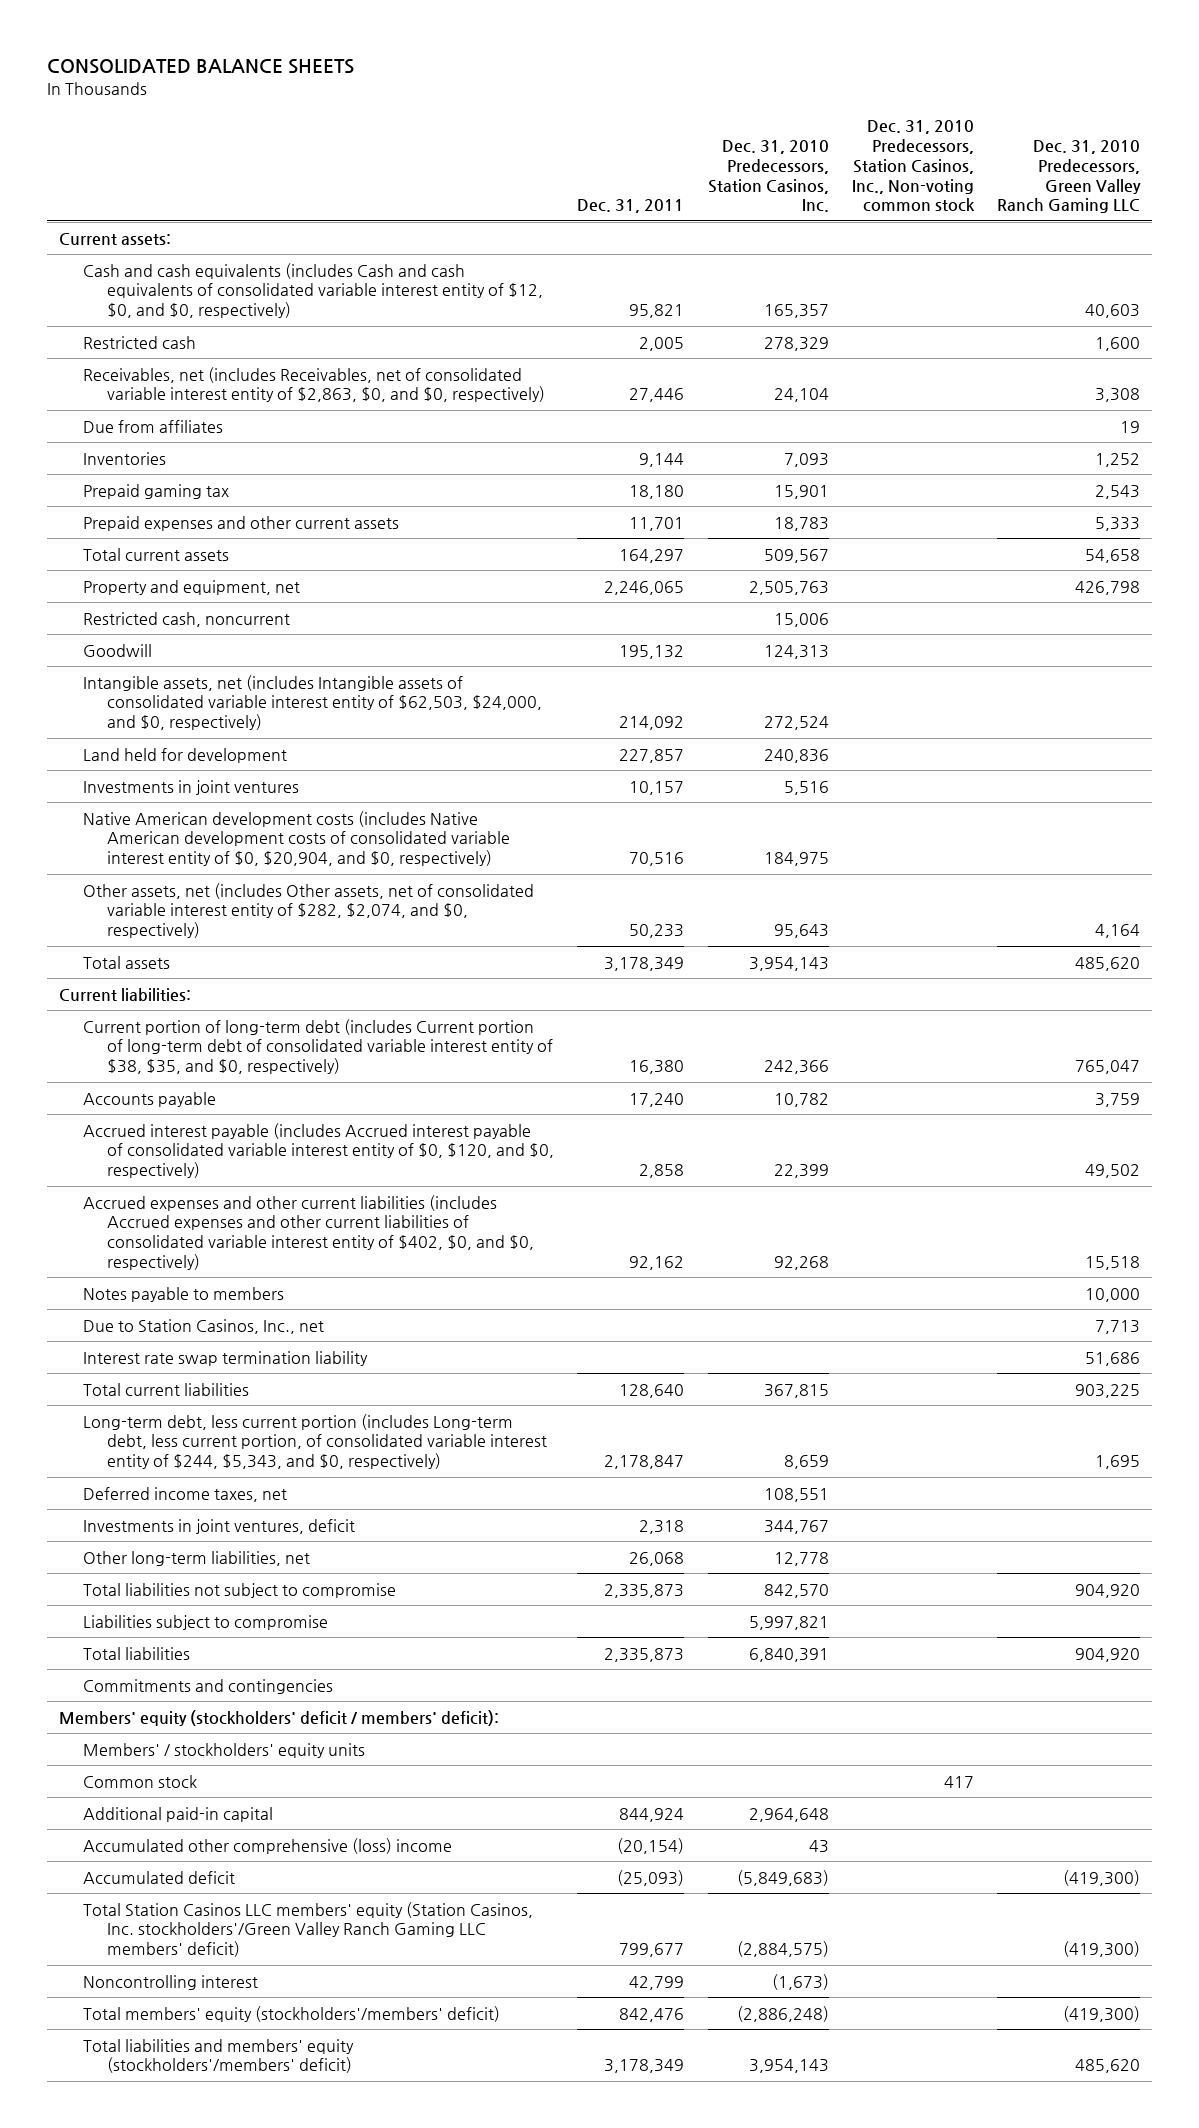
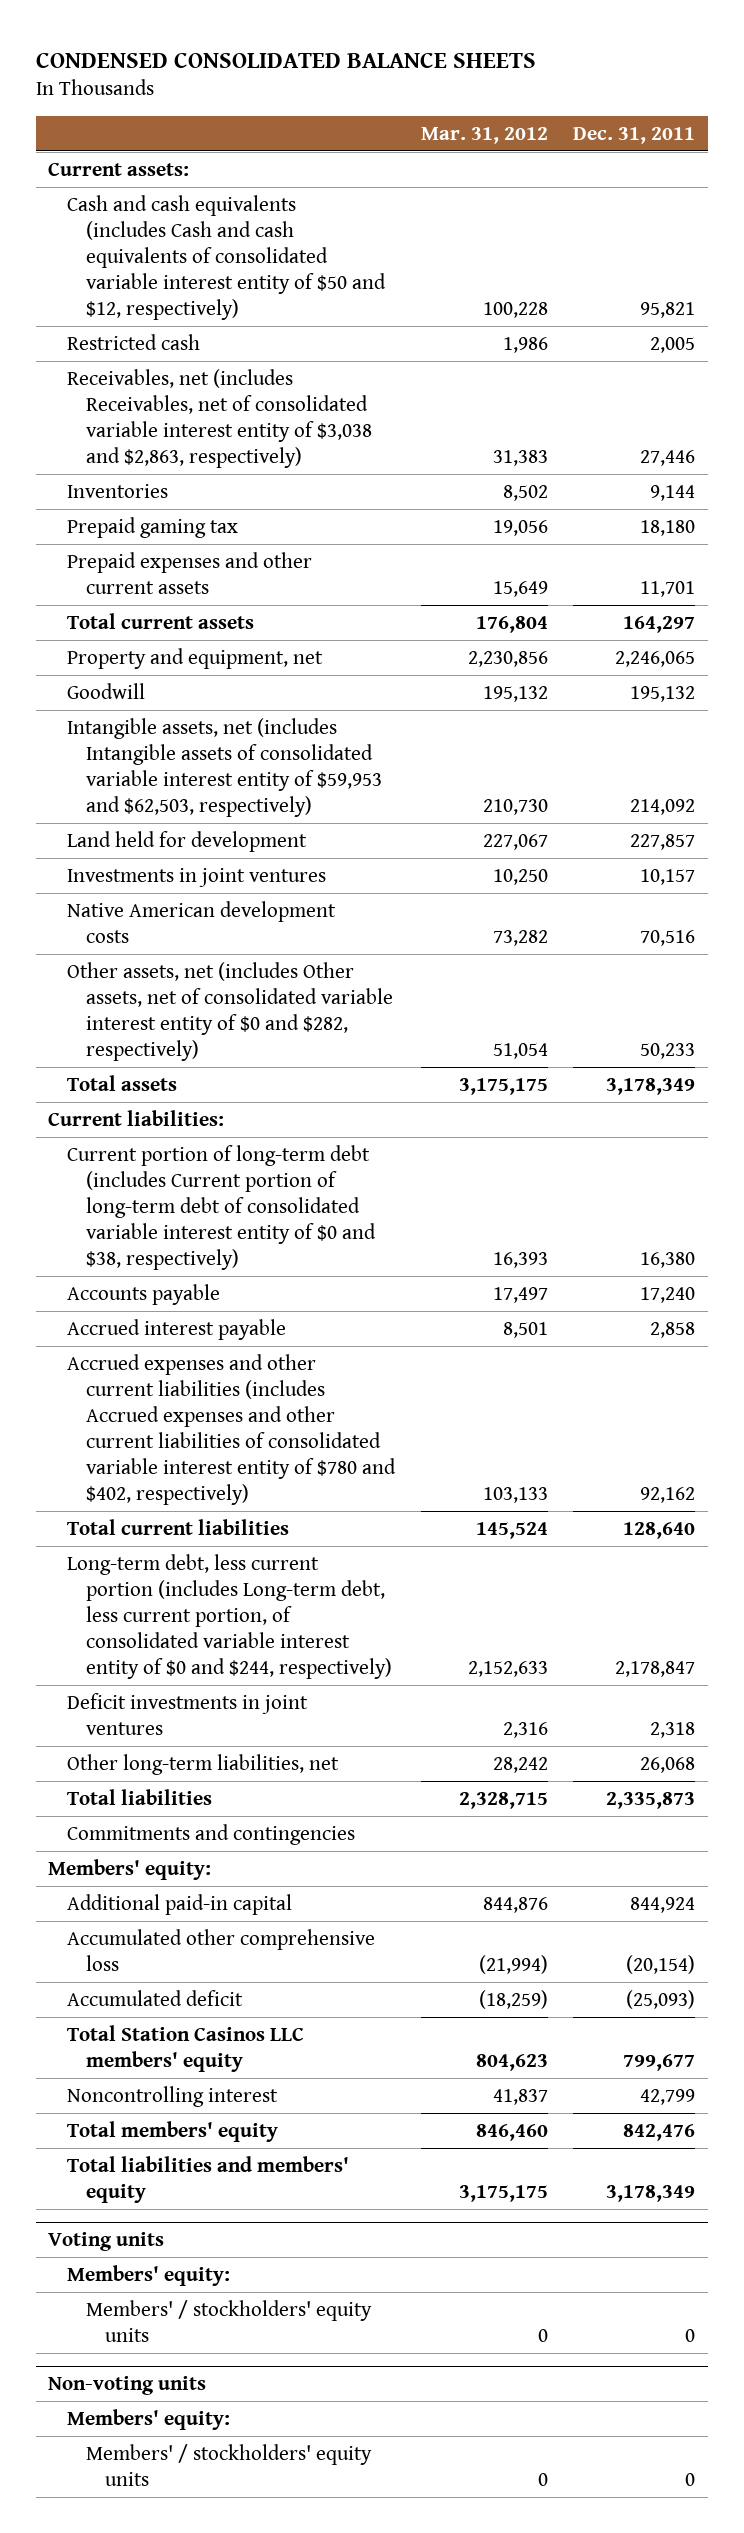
- CONSOLIDATED BALANCE SHEETS
+ CONDENSED CONSOLIDATED BALANCE SHEETS
- | Dec. 31, 2011 | Dec. 31, 2010 Predecessors, Station Casinos, Inc. | Dec. 31, 2010 Predecessors, Station Casinos, Inc., Non-voting common stock | Dec. 31, 2010 Predecessors, Green Valley Ranch Gaming LLC
+ | Mar. 31, 2012 | Dec. 31, 2011
- Cash and cash equivalents (includes Cash and cash equivalents of consolidated variable interest entity of $12, $0, and $0, respectively) | 95,821 | 165,357 | | 40,603
+ Cash and cash equivalents (includes Cash and cash equivalents of consolidated variable interest entity of $50 and $12, respectively) | 100,228 | 95,821
- Receivables, net (includes Receivables, net of consolidated variable interest entity of $2,863, $0, and $0, respectively) | 27,446 | 24,104 | | 3,308
- Due from affiliates | | | | 19
+ Receivables, net (includes Receivables, net of consolidated variable interest entity of $3,038 and $2,863, respectively) | 31,383 | 27,446
- Restricted cash, noncurrent | | 15,006 | |
- Intangible assets, net (includes Intangible assets of consolidated variable interest entity of $62,503, $24,000, and $0, respectively) | 214,092 | 272,524 | |
+ Intangible assets, net (includes Intangible assets of consolidated variable interest entity of $59,953 and $62,503, respectively) | 210,730 | 214,092
- Native American development costs (includes Native American development costs of consolidated variable interest entity of $0, $20,904, and $0, respectively) | 70,516 | 184,975 | |
- Other assets, net (includes Other assets, net of consolidated variable interest entity of $282, $2,074, and $0, respectively) | 50,233 | 95,643 | | 4,164
+ Native American development costs | 73,282 | 70,516
+ Other assets, net (includes Other assets, net of consolidated variable interest entity of $0 and $282, respectively) | 51,054 | 50,233
- Current portion of long-term debt (includes Current portion of long-term debt of consolidated variable interest entity of $38, $35, and $0, respectively) | 16,380 | 242,366 | | 765,047
+ Current portion of long-term debt (includes Current portion of long-term debt of consolidated variable interest entity of $0 and $38, respectively) | 16,393 | 16,380
- Accrued interest payable (includes Accrued interest payable of consolidated variable interest entity of $0, $120, and $0, respectively) | 2,858 | 22,399 | | 49,502
- Accrued expenses and other current liabilities (includes Accrued expenses and other current liabilities of consolidated variable interest entity of $402, $0, and $0, respectively) | 92,162 | 92,268 | | 15,518
- Notes payable to members | | | | 10,000
- Due to Station Casinos, Inc., net | | | | 7,713
- Interest rate swap termination liability | | | | 51,686
+ Accrued interest payable | 8,501 | 2,858
+ Accrued expenses and other current liabilities (includes Accrued expenses and other current liabilities of consolidated variable interest entity of $780 and $402, respectively) | 103,133 | 92,162
- Long-term debt, less current portion (includes Long-term debt, less current portion, of consolidated variable interest entity of $244, $5,343, and $0, respectively) | 2,178,847 | 8,659 | | 1,695
- Deferred income taxes, net | | 108,551 | |
- Investments in joint ventures, deficit | 2,318 | 344,767 | |
+ Long-term debt, less current portion (includes Long-term debt, less current portion, of consolidated variable interest entity of $0 and $244, respectively) | 2,152,633 | 2,178,847
+ Deficit investments in joint ventures | 2,316 | 2,318
- Total liabilities not subject to compromise | 2,335,873 | 842,570 | | 904,920
- Liabilities subject to compromise | | 5,997,821 | |
- Members' equity (stockholders' deficit / members' deficit):
- Members' / stockholders' equity units
- Common stock | | | 417 |
+ Members' equity:
- Accumulated other comprehensive (loss) income | (20,154) | 43 | |
+ Accumulated other comprehensive loss | (21,994) | (20,154)
- Total Station Casinos LLC members' equity (Station Casinos, Inc. stockholders'/Green Valley Ranch Gaming LLC members' deficit) | 799,677 | (2,884,575) | | (419,300)
+ Total Station Casinos LLC members' equity | 804,623 | 799,677
- Total members' equity (stockholders'/members' deficit) | 842,476 | (2,886,248) | | (419,300)
- Total liabilities and members' equity (stockholders'/members' deficit) | 3,178,349 | 3,954,143 | | 485,620
+ Total members' equity | 846,460 | 842,476
+ Total liabilities and members' equity | 3,175,175 | 3,178,349
+ Voting units
+ Members' equity:
+ Members' / stockholders' equity units | 0 | 0
+ Non-voting units
+ Members' equity:
+ Members' / stockholders' equity units | 0 | 0

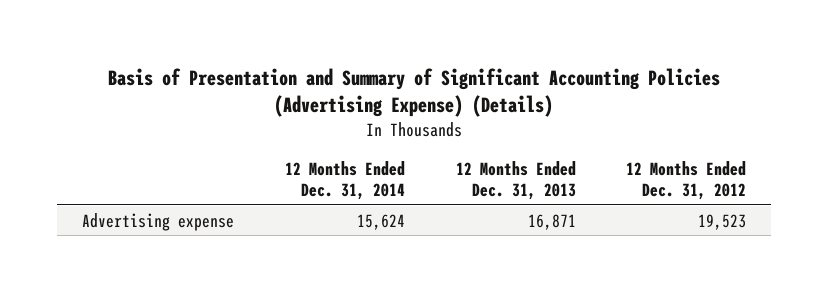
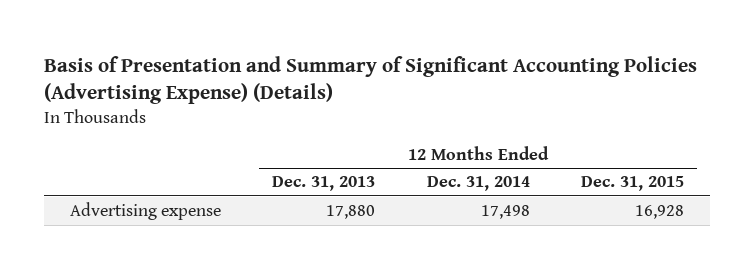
- | 12 Months Ended Dec. 31, 2014 | 12 Months Ended Dec. 31, 2013 | 12 Months Ended Dec. 31, 2012
+ | 12 Months Ended Dec. 31, 2013 | 12 Months Ended Dec. 31, 2014 | 12 Months Ended Dec. 31, 2015
- Advertising expense | 15,624 | 16,871 | 19,523
+ Advertising expense | 17,880 | 17,498 | 16,928

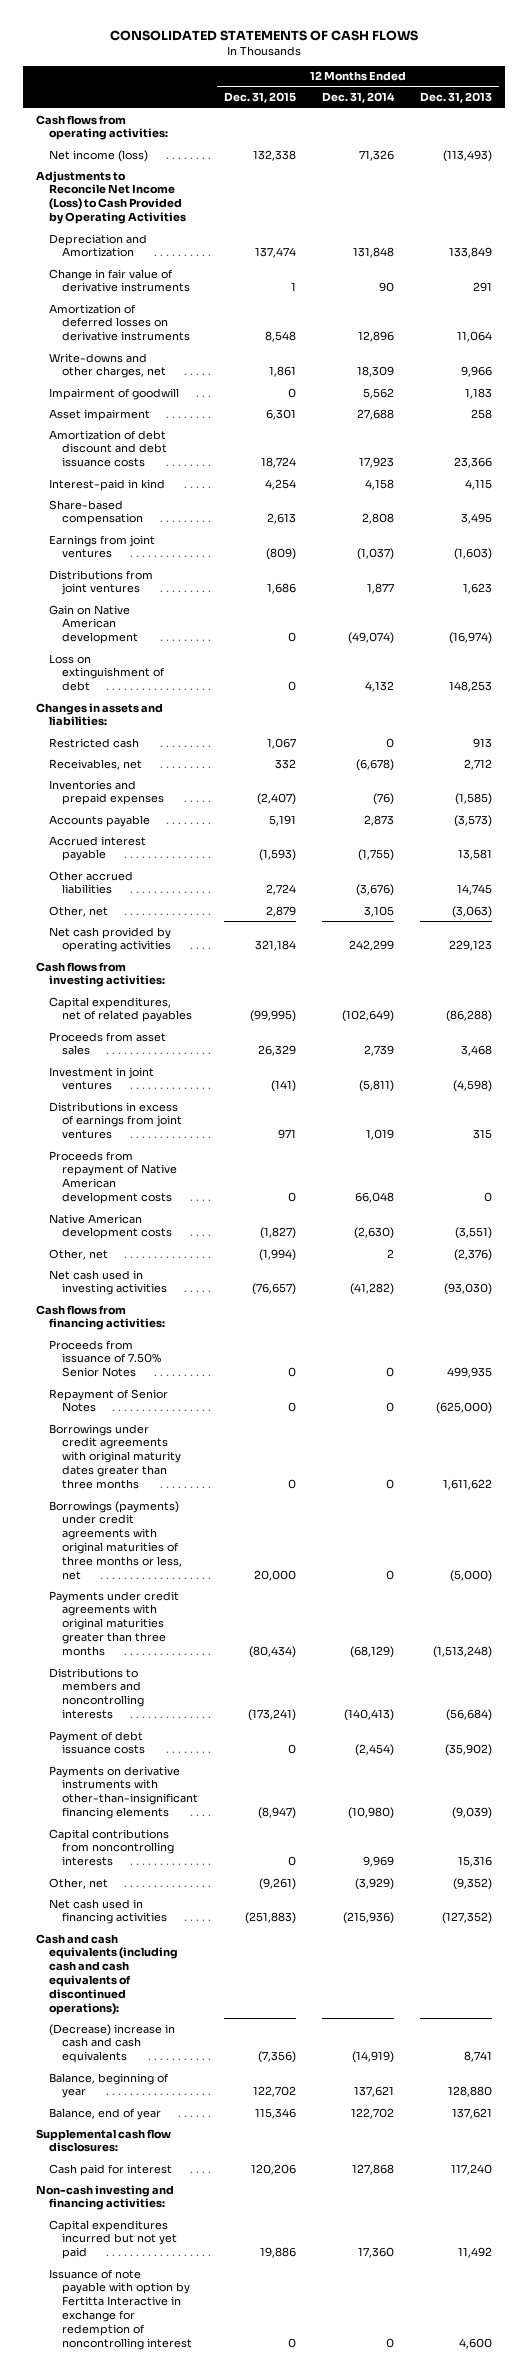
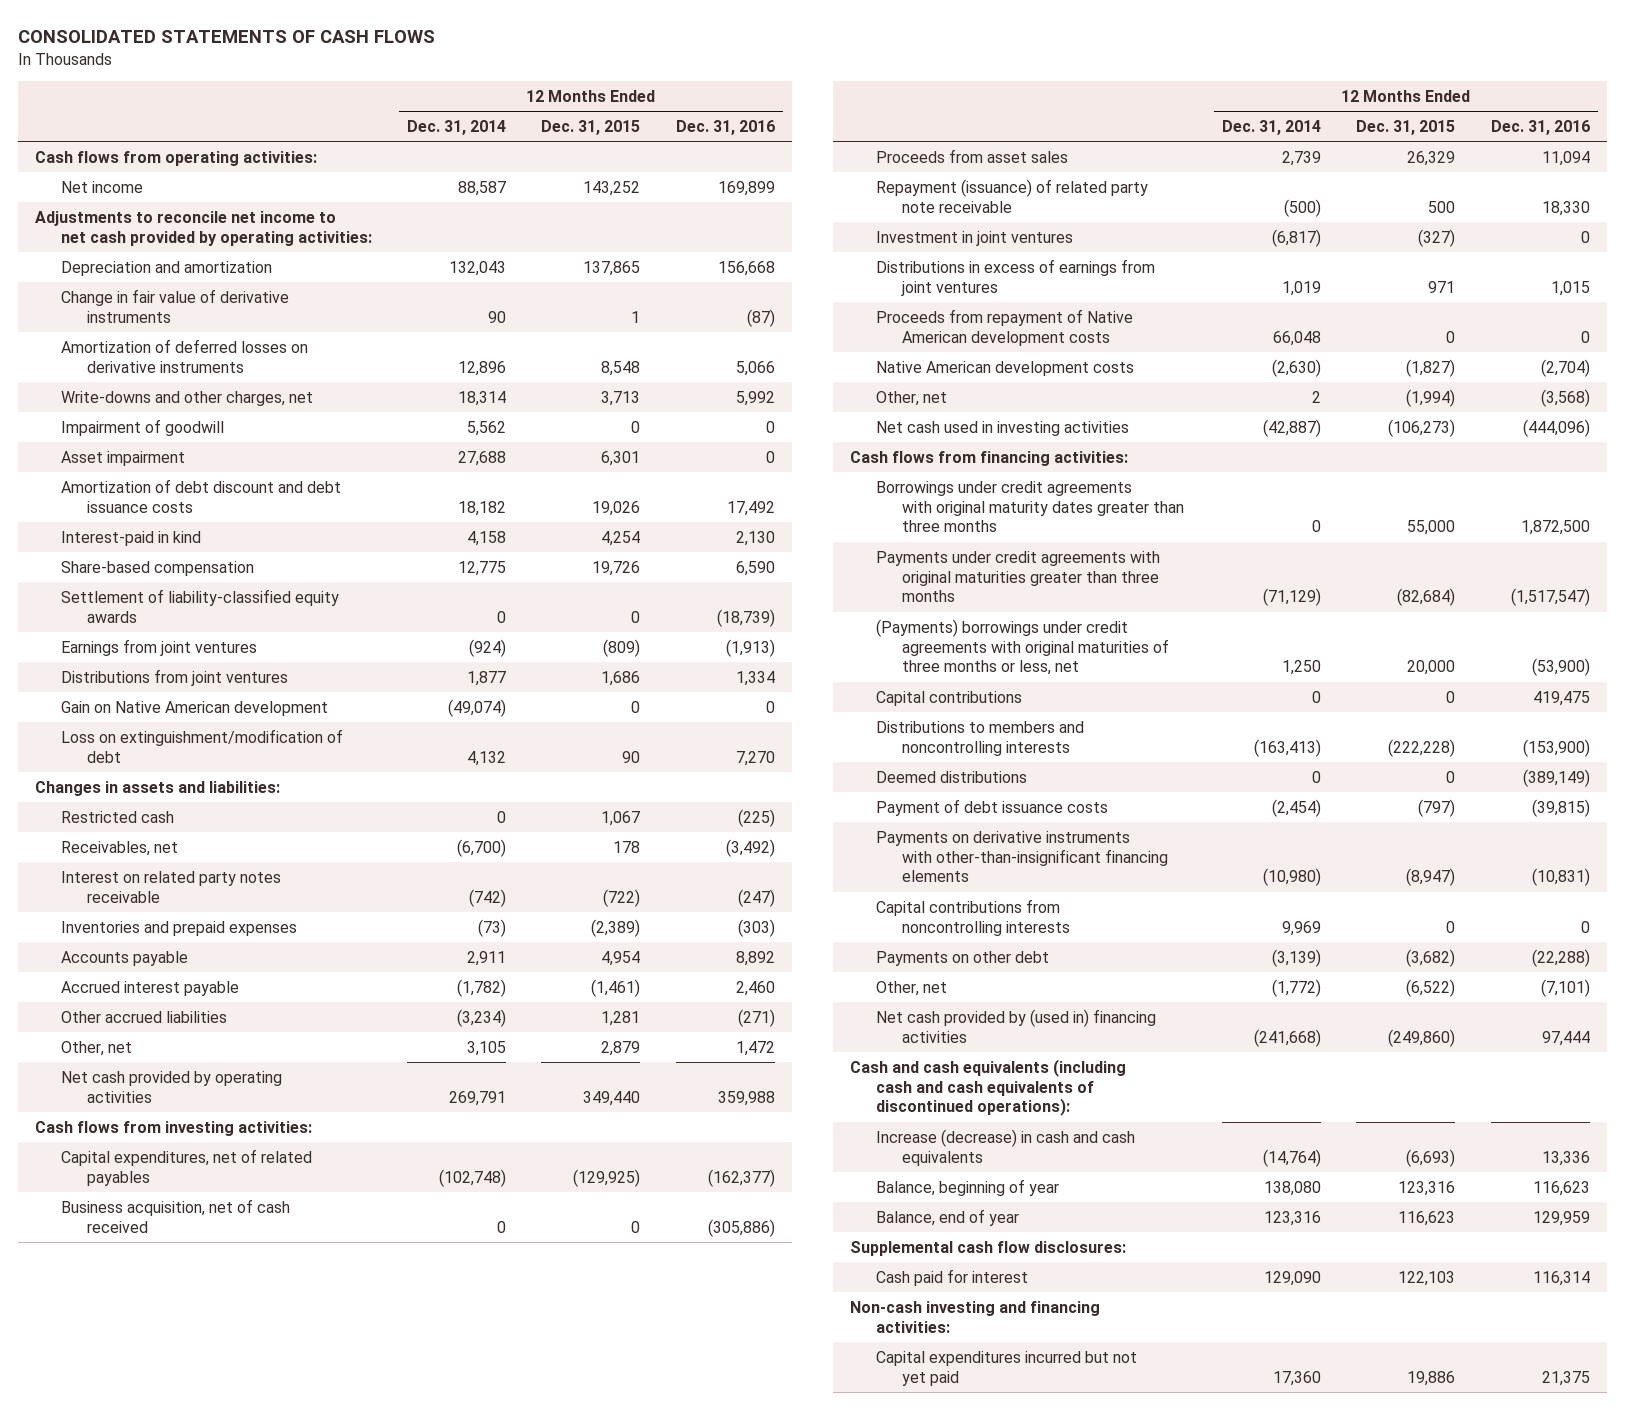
- | 12 Months Ended Dec. 31, 2015 | 12 Months Ended Dec. 31, 2014 | 12 Months Ended Dec. 31, 2013
+ | 12 Months Ended Dec. 31, 2014 | 12 Months Ended Dec. 31, 2015 | 12 Months Ended Dec. 31, 2016
- Net income (loss) | 132,338 | 71,326 | (113,493)
- Adjustments to Reconcile Net Income (Loss) to Cash Provided by Operating Activities
- Depreciation and Amortization | 137,474 | 131,848 | 133,849
+ Net income | 88,587 | 143,252 | 169,899
+ Adjustments to reconcile net income to net cash provided by operating activities:
+ Depreciation and amortization | 132,043 | 137,865 | 156,668
- Write-downs and other charges, net | 1,861 | 18,309 | 9,966
+ Write-downs and other charges, net | 18,314 | 3,713 | 5,992
- Amortization of debt discount and debt issuance costs | 18,724 | 17,923 | 23,366
+ Amortization of debt discount and debt issuance costs | 18,182 | 19,026 | 17,492
- Share-based compensation | 2,613 | 2,808 | 3,495
- Earnings from joint ventures | (809) | (1,037) | (1,603)
+ Share-based compensation | 12,775 | 19,726 | 6,590
+ Settlement of liability-classified equity awards | 0 | 0 | (18,739)
+ Earnings from joint ventures | (924) | (809) | (1,913)
- Loss on extinguishment of debt | 0 | 4,132 | 148,253
+ Loss on extinguishment/modification of debt | 4,132 | 90 | 7,270
- Receivables, net | 332 | (6,678) | 2,712
- Inventories and prepaid expenses | (2,407) | (76) | (1,585)
- Accounts payable | 5,191 | 2,873 | (3,573)
- Accrued interest payable | (1,593) | (1,755) | 13,581
- Other accrued liabilities | 2,724 | (3,676) | 14,745
+ Receivables, net | (6,700) | 178 | (3,492)
+ Interest on related party notes receivable | (742) | (722) | (247)
+ Inventories and prepaid expenses | (73) | (2,389) | (303)
+ Accounts payable | 2,911 | 4,954 | 8,892
+ Accrued interest payable | (1,782) | (1,461) | 2,460
+ Other accrued liabilities | (3,234) | 1,281 | (271)
- Net cash provided by operating activities | 321,184 | 242,299 | 229,123
+ Net cash provided by operating activities | 269,791 | 349,440 | 359,988
- Capital expenditures, net of related payables | (99,995) | (102,649) | (86,288)
+ Capital expenditures, net of related payables | (102,748) | (129,925) | (162,377)
+ Business acquisition, net of cash received | 0 | 0 | (305,886)
- Investment in joint ventures | (141) | (5,811) | (4,598)
+ Repayment (issuance) of related party note receivable | (500) | 500 | 18,330
+ Investment in joint ventures | (6,817) | (327) | 0
- Net cash used in investing activities | (76,657) | (41,282) | (93,030)
+ Net cash used in investing activities | (42,887) | (106,273) | (444,096)
- Proceeds from issuance of 7.50% Senior Notes | 0 | 0 | 499,935
- Repayment of Senior Notes | 0 | 0 | (625,000)
- Borrowings under credit agreements with original maturity dates greater than three months | 0 | 0 | 1,611,622
- Borrowings (payments) under credit agreements with original maturities of three months or less, net | 20,000 | 0 | (5,000)
- Payments under credit agreements with original maturities greater than three months | (80,434) | (68,129) | (1,513,248)
- Distributions to members and noncontrolling interests | (173,241) | (140,413) | (56,684)
- Payment of debt issuance costs | 0 | (2,454) | (35,902)
+ Borrowings under credit agreements with original maturity dates greater than three months | 0 | 55,000 | 1,872,500
+ Payments under credit agreements with original maturities greater than three months | (71,129) | (82,684) | (1,517,547)
+ (Payments) borrowings under credit agreements with original maturities of three months or less, net | 1,250 | 20,000 | (53,900)
+ Capital contributions | 0 | 0 | 419,475
+ Distributions to members and noncontrolling interests | (163,413) | (222,228) | (153,900)
+ Deemed distributions | 0 | 0 | (389,149)
+ Payment of debt issuance costs | (2,454) | (797) | (39,815)
- Other, net | (9,261) | (3,929) | (9,352)
- Net cash used in financing activities | (251,883) | (215,936) | (127,352)
+ Payments on other debt | (3,139) | (3,682) | (22,288)
+ Other, net | (1,772) | (6,522) | (7,101)
+ Net cash provided by (used in) financing activities | (241,668) | (249,860) | 97,444
- (Decrease) increase in cash and cash equivalents | (7,356) | (14,919) | 8,741
- Balance, beginning of year | 122,702 | 137,621 | 128,880
- Balance, end of year | 115,346 | 122,702 | 137,621
+ Increase (decrease) in cash and cash equivalents | (14,764) | (6,693) | 13,336
+ Balance, beginning of year | 138,080 | 123,316 | 116,623
+ Balance, end of year | 123,316 | 116,623 | 129,959
- Cash paid for interest | 120,206 | 127,868 | 117,240
+ Cash paid for interest | 129,090 | 122,103 | 116,314
- Issuance of note payable with option by Fertitta Interactive in exchange for redemption of noncontrolling interest | 0 | 0 | 4,600

